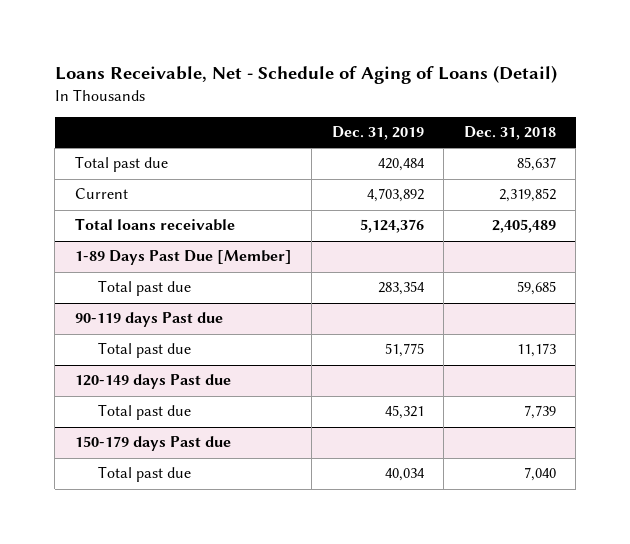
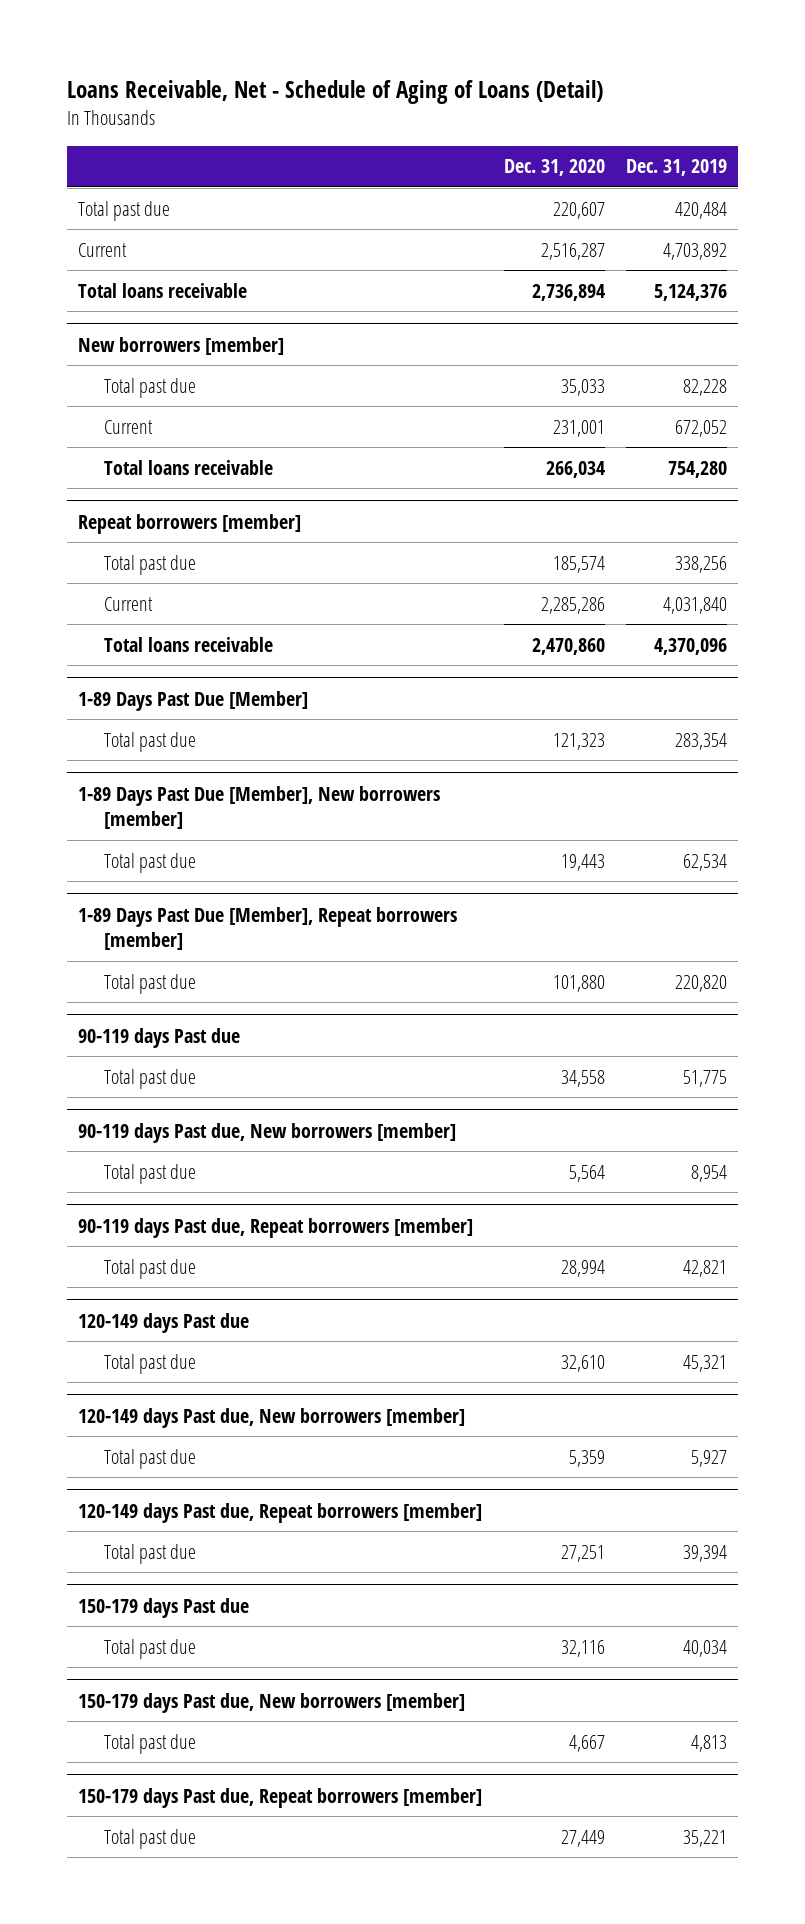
- | Dec. 31, 2019 | Dec. 31, 2018
+ | Dec. 31, 2020 | Dec. 31, 2019
+ New borrowers [member]
+ Total past due | 35,033 | 82,228
+ Current | 231,001 | 672,052
+ Total loans receivable | 266,034 | 754,280
+ Repeat borrowers [member]
+ Total past due | 185,574 | 338,256
+ Current | 2,285,286 | 4,031,840
+ Total loans receivable | 2,470,860 | 4,370,096
+ 1-89 Days Past Due [Member], New borrowers [member]
+ Total past due | 19,443 | 62,534
+ 1-89 Days Past Due [Member], Repeat borrowers [member]
+ Total past due | 101,880 | 220,820
+ 90-119 days Past due, New borrowers [member]
+ Total past due | 5,564 | 8,954
+ 90-119 days Past due, Repeat borrowers [member]
+ Total past due | 28,994 | 42,821
+ 120-149 days Past due, New borrowers [member]
+ Total past due | 5,359 | 5,927
+ 120-149 days Past due, Repeat borrowers [member]
+ Total past due | 27,251 | 39,394
+ 150-179 days Past due, New borrowers [member]
+ Total past due | 4,667 | 4,813
+ 150-179 days Past due, Repeat borrowers [member]
+ Total past due | 27,449 | 35,221

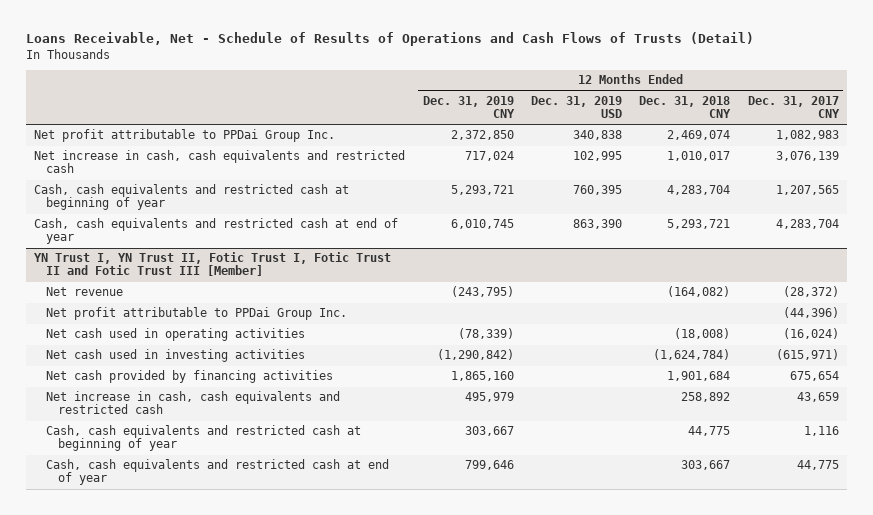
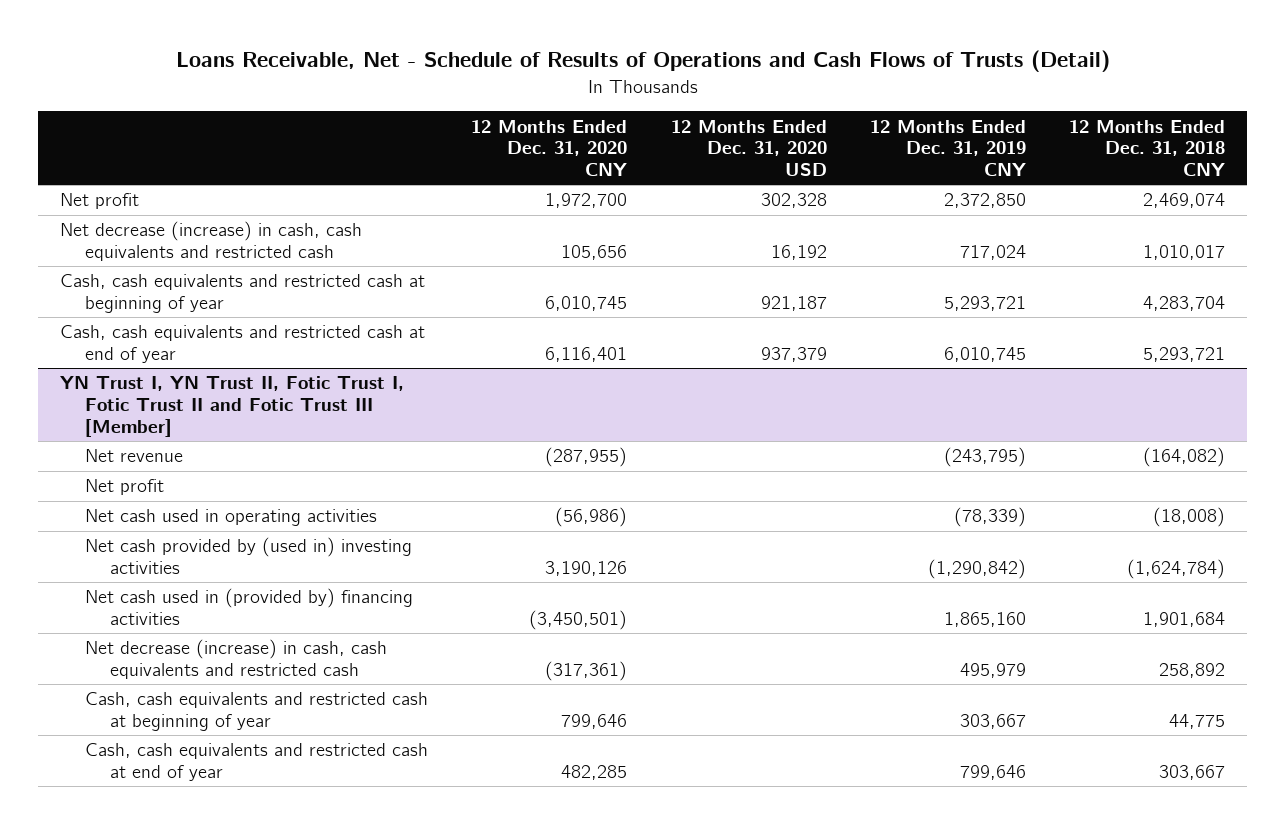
- | 12 Months Ended Dec. 31, 2019 CNY | 12 Months Ended Dec. 31, 2019 USD | 12 Months Ended Dec. 31, 2018 CNY | 12 Months Ended Dec. 31, 2017 CNY
+ | 12 Months Ended Dec. 31, 2020 CNY | 12 Months Ended Dec. 31, 2020 USD | 12 Months Ended Dec. 31, 2019 CNY | 12 Months Ended Dec. 31, 2018 CNY
- Net profit attributable to PPDai Group Inc. | 2,372,850 | 340,838 | 2,469,074 | 1,082,983
- Net increase in cash, cash equivalents and restricted cash | 717,024 | 102,995 | 1,010,017 | 3,076,139
+ Net profit | 1,972,700 | 302,328 | 2,372,850 | 2,469,074
+ Net decrease (increase) in cash, cash equivalents and restricted cash | 105,656 | 16,192 | 717,024 | 1,010,017
@ YN Trust I, YN Trust II, Fotic Trust I, Fotic Trust II and Fotic Trust III [Member]
- Net profit attributable to PPDai Group Inc. | | | | (44,396)
+ Net profit
- Net cash used in investing activities | (1,290,842) | | (1,624,784) | (615,971)
- Net cash provided by financing activities | 1,865,160 | | 1,901,684 | 675,654
- Net increase in cash, cash equivalents and restricted cash | 495,979 | | 258,892 | 43,659
+ Net cash provided by (used in) investing activities | 3,190,126 | | (1,290,842) | (1,624,784)
+ Net cash used in (provided by) financing activities | (3,450,501) | | 1,865,160 | 1,901,684
+ Net decrease (increase) in cash, cash equivalents and restricted cash | (317,361) | | 495,979 | 258,892

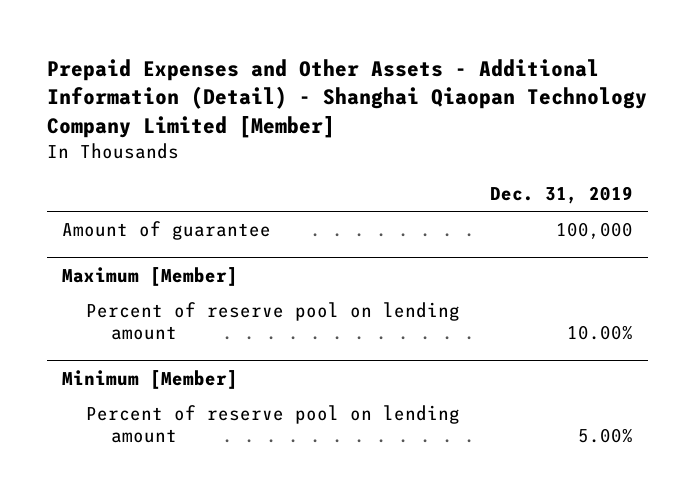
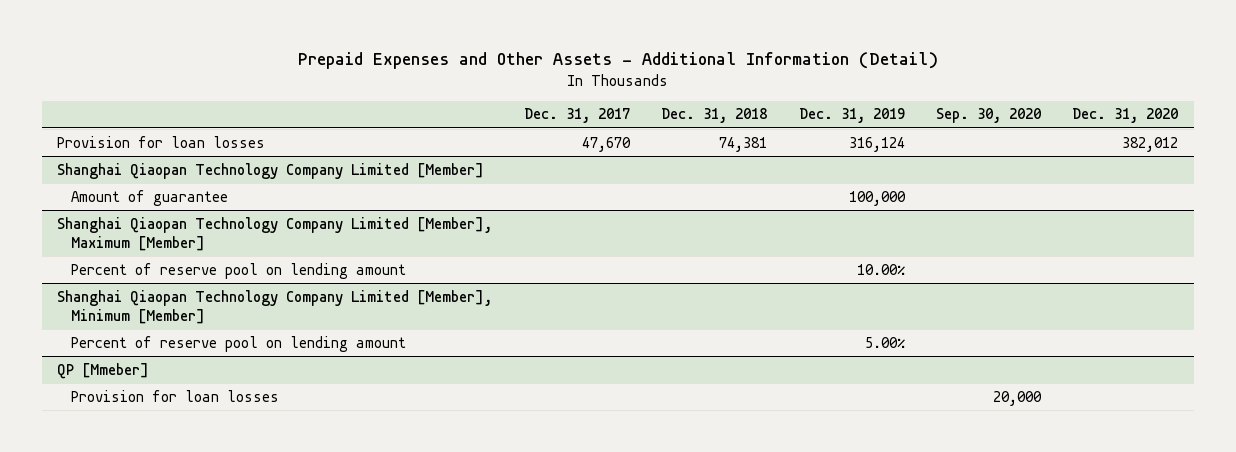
- Prepaid Expenses and Other Assets - Additional Information (Detail) - Shanghai Qiaopan Technology Company Limited [Member]
+ Prepaid Expenses and Other Assets - Additional Information (Detail)
- | Dec. 31, 2019
+ | Dec. 31, 2017 | Dec. 31, 2018 | Dec. 31, 2019 | Sep. 30, 2020 | Dec. 31, 2020
+ Provision for loan losses | 47,670 | 74,381 | 316,124 | | 382,012
+ Shanghai Qiaopan Technology Company Limited [Member]
- Maximum [Member]
+ Shanghai Qiaopan Technology Company Limited [Member], Maximum [Member]
- Minimum [Member]
+ Shanghai Qiaopan Technology Company Limited [Member], Minimum [Member]
+ QP [Mmeber]
+ Provision for loan losses | | | | 20,000 |

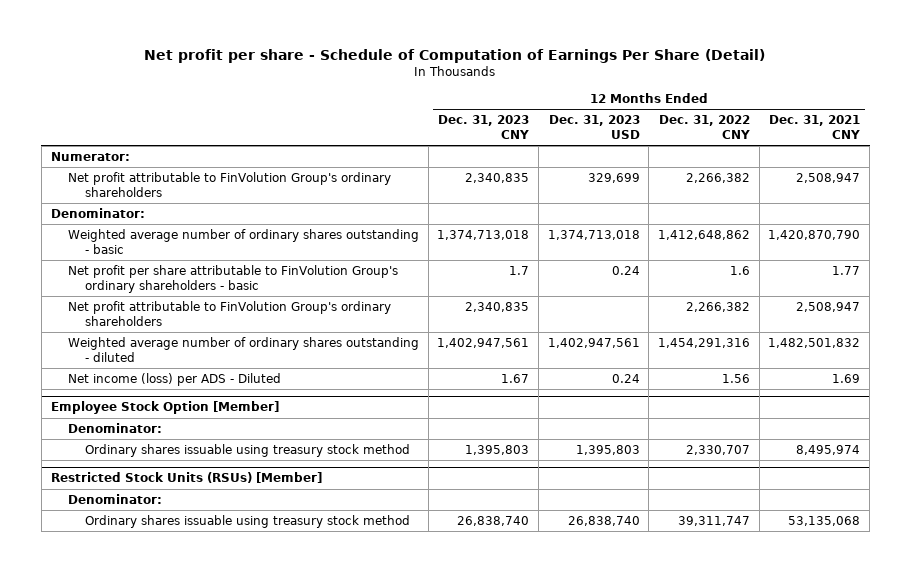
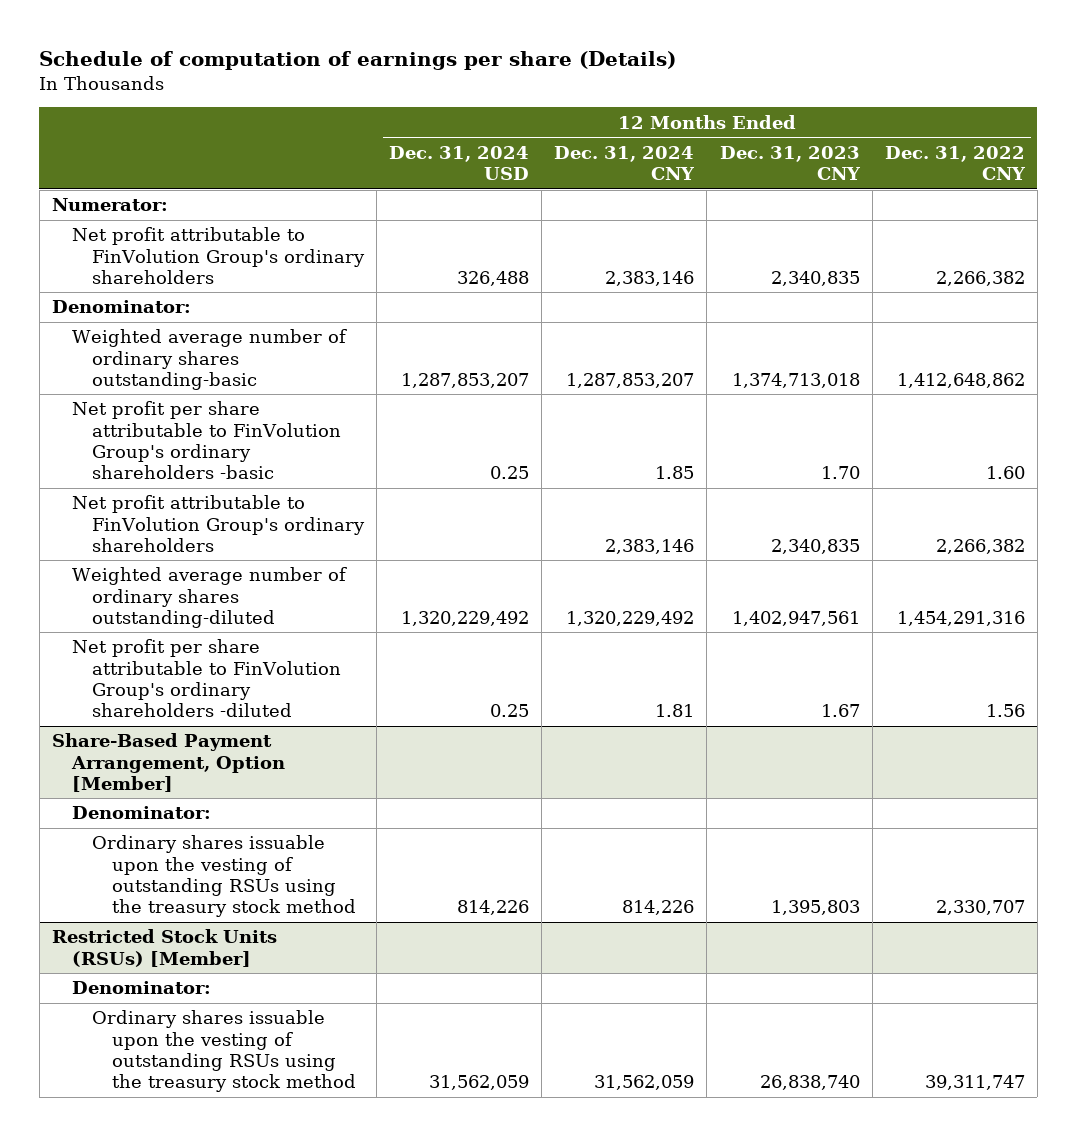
- Net profit per share - Schedule of Computation of Earnings Per Share (Detail)
+ Schedule of computation of earnings per share (Details)
- | 12 Months Ended Dec. 31, 2023 CNY | 12 Months Ended Dec. 31, 2023 USD | 12 Months Ended Dec. 31, 2022 CNY | 12 Months Ended Dec. 31, 2021 CNY
+ | 12 Months Ended Dec. 31, 2024 USD | 12 Months Ended Dec. 31, 2024 CNY | 12 Months Ended Dec. 31, 2023 CNY | 12 Months Ended Dec. 31, 2022 CNY
- Weighted average number of ordinary shares outstanding - basic | 1,374,713,018 | 1,374,713,018 | 1,412,648,862 | 1,420,870,790
- Net profit per share attributable to FinVolution Group's ordinary shareholders - basic | 1.7 | 0.24 | 1.6 | 1.77
+ Weighted average number of ordinary shares outstanding-basic | 1,287,853,207 | 1,287,853,207 | 1,374,713,018 | 1,412,648,862
+ Net profit per share attributable to FinVolution Group's ordinary shareholders -basic | 0.25 | 1.85 | 1.70 | 1.60
- Weighted average number of ordinary shares outstanding - diluted | 1,402,947,561 | 1,402,947,561 | 1,454,291,316 | 1,482,501,832
- Net income (loss) per ADS - Diluted | 1.67 | 0.24 | 1.56 | 1.69
- Employee Stock Option [Member]
+ Weighted average number of ordinary shares outstanding-diluted | 1,320,229,492 | 1,320,229,492 | 1,402,947,561 | 1,454,291,316
+ Net profit per share attributable to FinVolution Group's ordinary shareholders -diluted | 0.25 | 1.81 | 1.67 | 1.56
+ Share-Based Payment Arrangement, Option [Member]
- Ordinary shares issuable using treasury stock method | 1,395,803 | 1,395,803 | 2,330,707 | 8,495,974
+ Ordinary shares issuable upon the vesting of outstanding RSUs using the treasury stock method | 814,226 | 814,226 | 1,395,803 | 2,330,707
@ Restricted Stock Units (RSUs) [Member]
- Ordinary shares issuable using treasury stock method | 26,838,740 | 26,838,740 | 39,311,747 | 53,135,068
+ Ordinary shares issuable upon the vesting of outstanding RSUs using the treasury stock method | 31,562,059 | 31,562,059 | 26,838,740 | 39,311,747

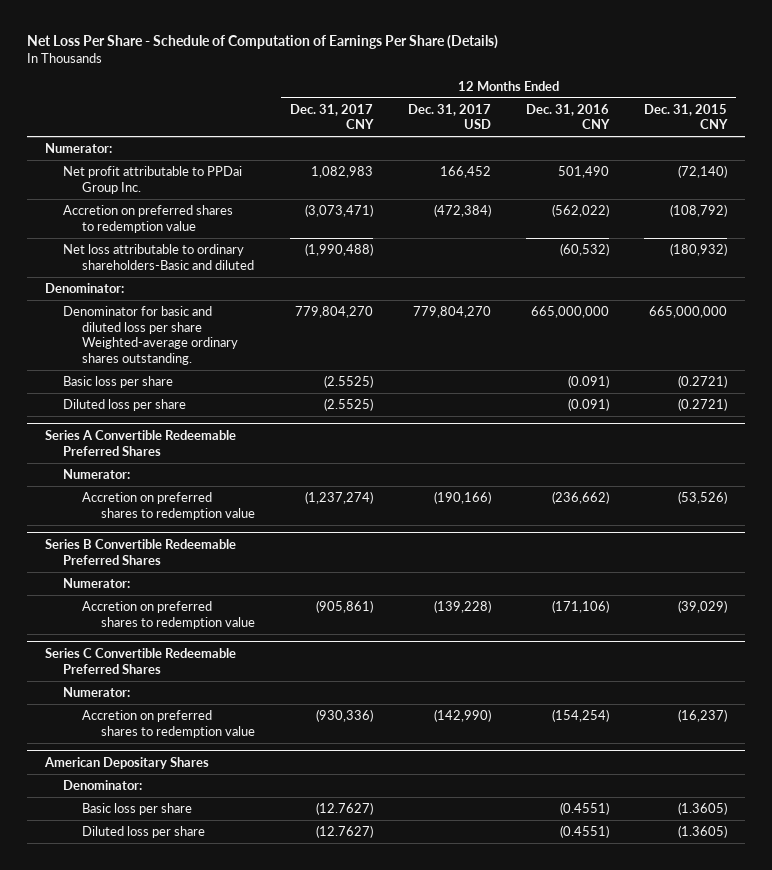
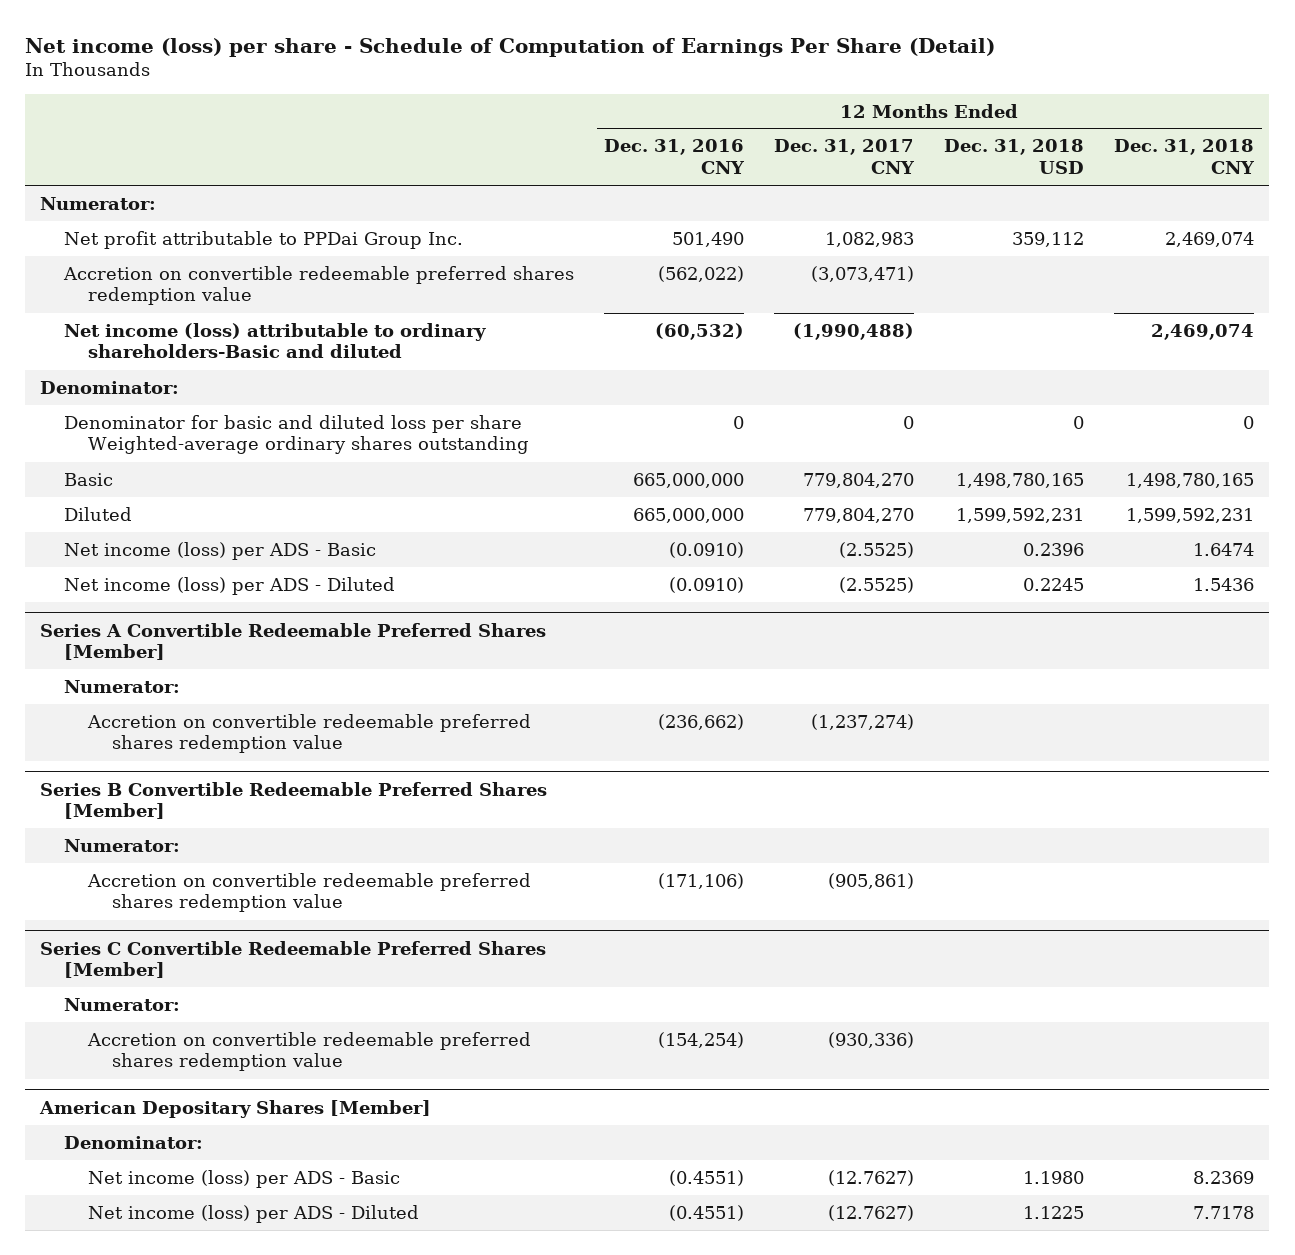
- Net Loss Per Share - Schedule of Computation of Earnings Per Share (Details)
+ Net income (loss) per share - Schedule of Computation of Earnings Per Share (Detail)
- | 12 Months Ended Dec. 31, 2017 CNY | 12 Months Ended Dec. 31, 2017 USD | 12 Months Ended Dec. 31, 2016 CNY | 12 Months Ended Dec. 31, 2015 CNY
+ | 12 Months Ended Dec. 31, 2016 CNY | 12 Months Ended Dec. 31, 2017 CNY | 12 Months Ended Dec. 31, 2018 USD | 12 Months Ended Dec. 31, 2018 CNY
- Accretion on preferred shares to redemption value | (3,073,471) | (472,384) | (562,022) | (108,792)
- Net loss attributable to ordinary shareholders-Basic and diluted | (1,990,488) | | (60,532) | (180,932)
+ Accretion on convertible redeemable preferred shares redemption value | (562,022) | (3,073,471) | |
+ Net income (loss) attributable to ordinary shareholders-Basic and diluted | (60,532) | (1,990,488) | | 2,469,074
- Denominator for basic and diluted loss per share Weighted-average ordinary shares outstanding. | 779,804,270 | 779,804,270 | 665,000,000 | 665,000,000
- Basic loss per share | (2.5525) | | (0.091) | (0.2721)
- Diluted loss per share | (2.5525) | | (0.091) | (0.2721)
- Series A Convertible Redeemable Preferred Shares
+ Denominator for basic and diluted loss per share Weighted-average ordinary shares outstanding | 0 | 0 | 0 | 0
+ Basic | 665,000,000 | 779,804,270 | 1,498,780,165 | 1,498,780,165
+ Diluted | 665,000,000 | 779,804,270 | 1,599,592,231 | 1,599,592,231
+ Net income (loss) per ADS - Basic | (0.0910) | (2.5525) | 0.2396 | 1.6474
+ Net income (loss) per ADS - Diluted | (0.0910) | (2.5525) | 0.2245 | 1.5436
+ Series A Convertible Redeemable Preferred Shares [Member]
- Accretion on preferred shares to redemption value | (1,237,274) | (190,166) | (236,662) | (53,526)
- Series B Convertible Redeemable Preferred Shares
+ Accretion on convertible redeemable preferred shares redemption value | (236,662) | (1,237,274) | |
+ Series B Convertible Redeemable Preferred Shares [Member]
- Accretion on preferred shares to redemption value | (905,861) | (139,228) | (171,106) | (39,029)
- Series C Convertible Redeemable Preferred Shares
+ Accretion on convertible redeemable preferred shares redemption value | (171,106) | (905,861) | |
+ Series C Convertible Redeemable Preferred Shares [Member]
- Accretion on preferred shares to redemption value | (930,336) | (142,990) | (154,254) | (16,237)
- American Depositary Shares
+ Accretion on convertible redeemable preferred shares redemption value | (154,254) | (930,336) | |
+ American Depositary Shares [Member]
- Basic loss per share | (12.7627) | | (0.4551) | (1.3605)
- Diluted loss per share | (12.7627) | | (0.4551) | (1.3605)
+ Net income (loss) per ADS - Basic | (0.4551) | (12.7627) | 1.1980 | 8.2369
+ Net income (loss) per ADS - Diluted | (0.4551) | (12.7627) | 1.1225 | 7.7178

